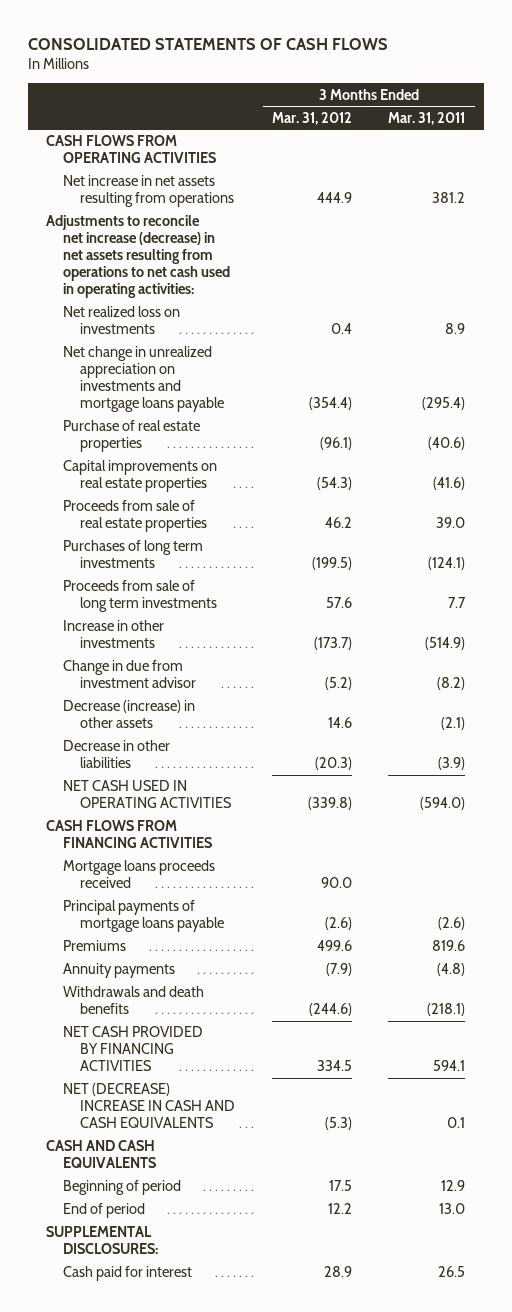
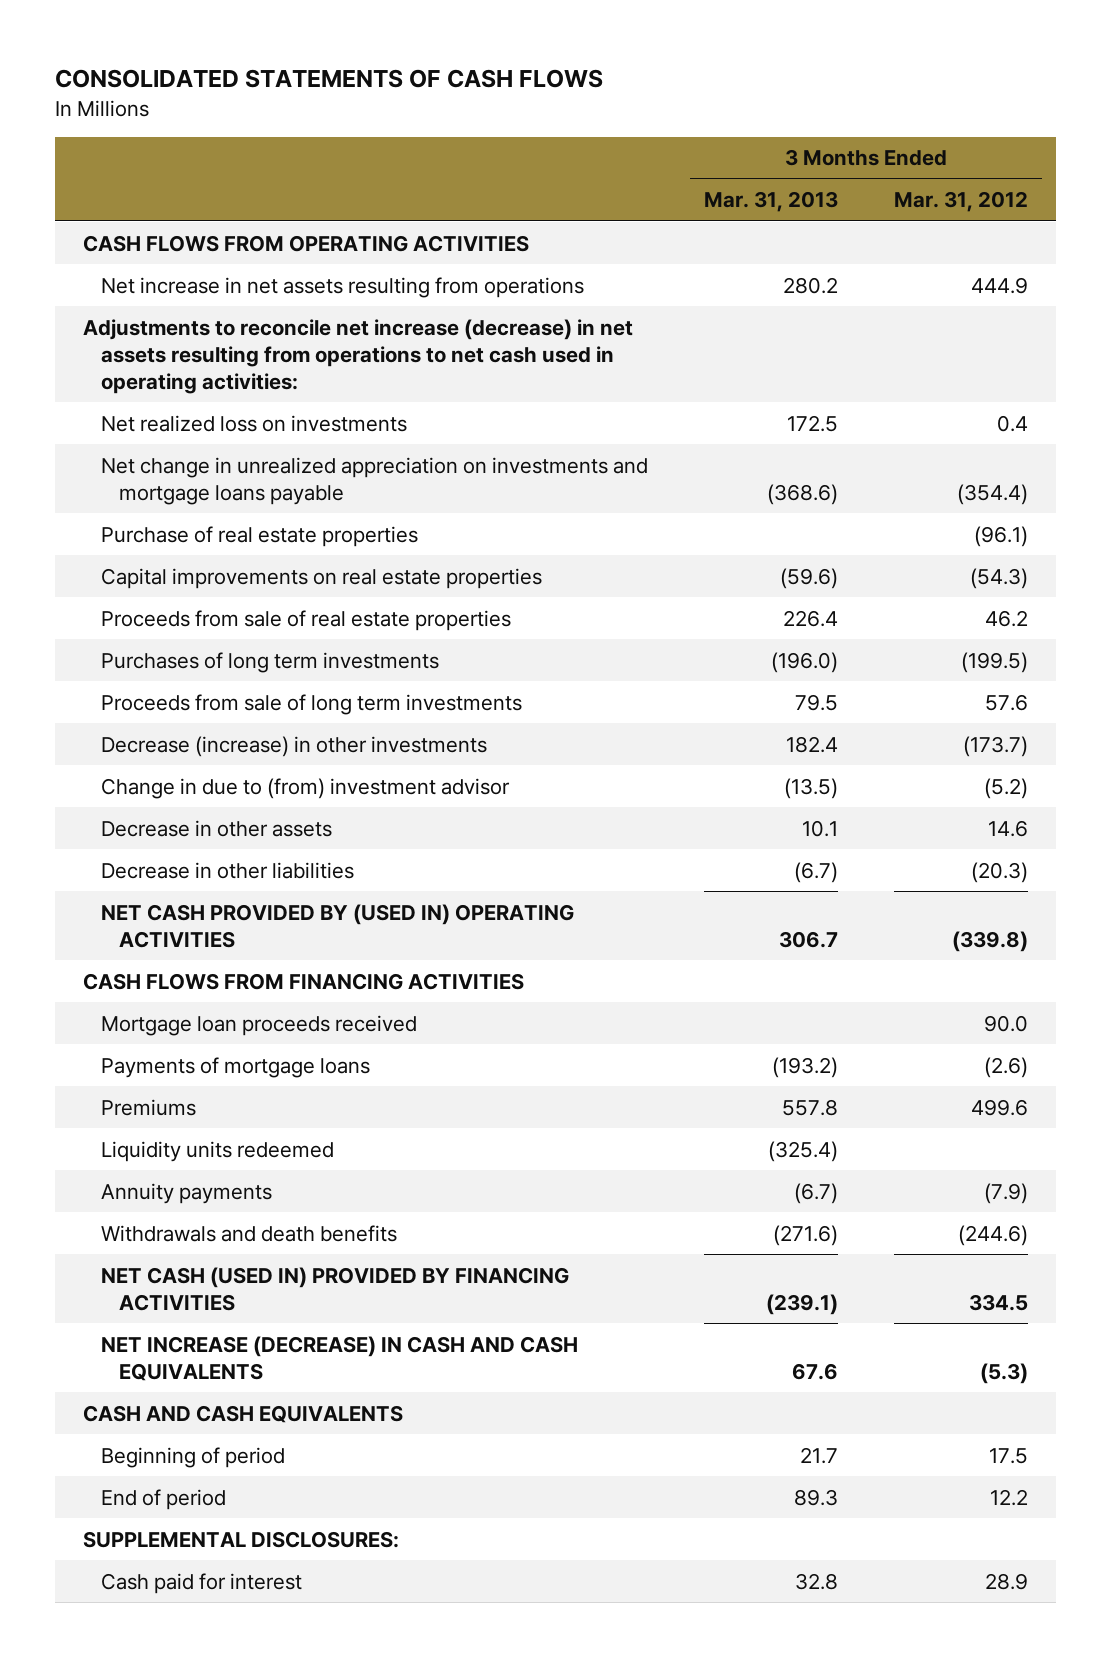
- | 3 Months Ended Mar. 31, 2012 | 3 Months Ended Mar. 31, 2011
+ | 3 Months Ended Mar. 31, 2013 | 3 Months Ended Mar. 31, 2012
- Increase in other investments | (173.7) | (514.9)
- Change in due from investment advisor | (5.2) | (8.2)
- Decrease (increase) in other assets | 14.6 | (2.1)
+ Decrease (increase) in other investments | 182.4 | (173.7)
+ Change in due to (from) investment advisor | (13.5) | (5.2)
+ Decrease in other assets | 10.1 | 14.6
- NET CASH USED IN OPERATING ACTIVITIES | (339.8) | (594.0)
+ NET CASH PROVIDED BY (USED IN) OPERATING ACTIVITIES | 306.7 | (339.8)
- Mortgage loans proceeds received | 90.0 |
- Principal payments of mortgage loans payable | (2.6) | (2.6)
+ Mortgage loan proceeds received | | 90.0
+ Payments of mortgage loans | (193.2) | (2.6)
+ Liquidity units redeemed | (325.4) |
- NET CASH PROVIDED BY FINANCING ACTIVITIES | 334.5 | 594.1
- NET (DECREASE) INCREASE IN CASH AND CASH EQUIVALENTS | (5.3) | 0.1
+ NET CASH (USED IN) PROVIDED BY FINANCING ACTIVITIES | (239.1) | 334.5
+ NET INCREASE (DECREASE) IN CASH AND CASH EQUIVALENTS | 67.6 | (5.3)

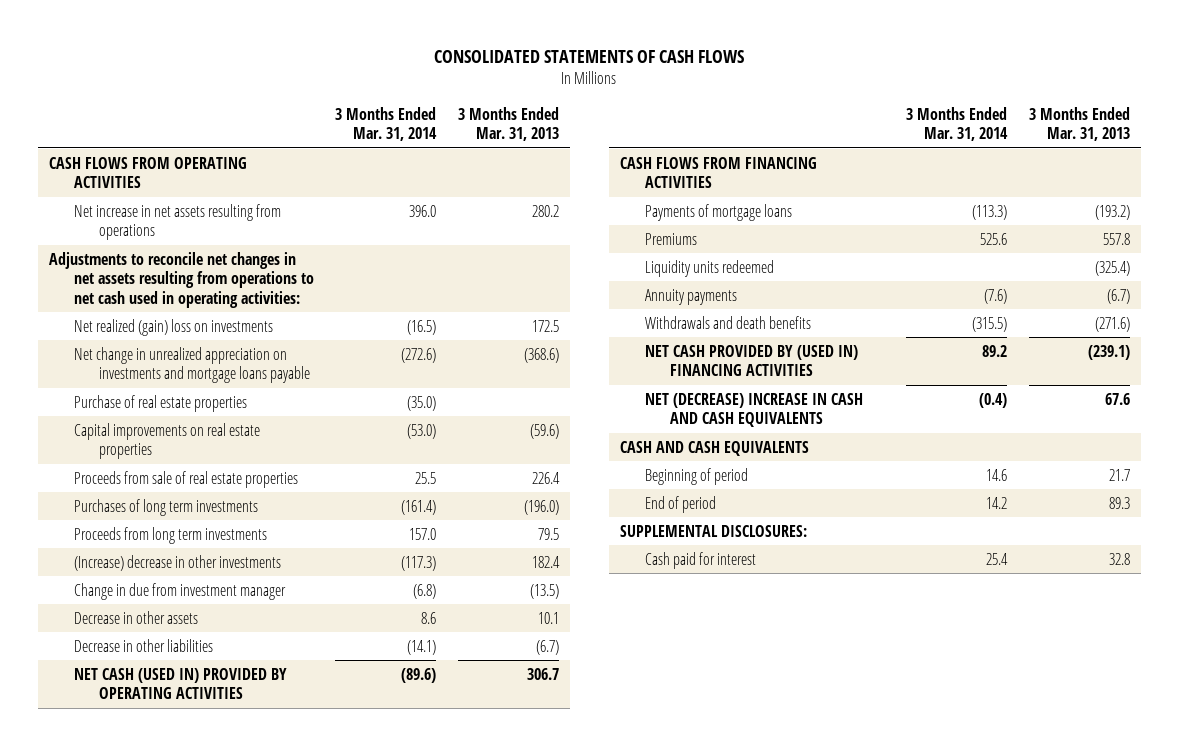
- | 3 Months Ended Mar. 31, 2013 | 3 Months Ended Mar. 31, 2012
+ | 3 Months Ended Mar. 31, 2014 | 3 Months Ended Mar. 31, 2013
- Adjustments to reconcile net increase (decrease) in net assets resulting from operations to net cash used in operating activities:
- Net realized loss on investments | 172.5 | 0.4
+ Adjustments to reconcile net changes in net assets resulting from operations to net cash used in operating activities:
+ Net realized (gain) loss on investments | (16.5) | 172.5
- Proceeds from sale of long term investments | 79.5 | 57.6
- Decrease (increase) in other investments | 182.4 | (173.7)
- Change in due to (from) investment advisor | (13.5) | (5.2)
+ Proceeds from long term investments | 157.0 | 79.5
+ (Increase) decrease in other investments | (117.3) | 182.4
+ Change in due from investment manager | (6.8) | (13.5)
- NET CASH PROVIDED BY (USED IN) OPERATING ACTIVITIES | 306.7 | (339.8)
+ NET CASH (USED IN) PROVIDED BY OPERATING ACTIVITIES | (89.6) | 306.7
- Mortgage loan proceeds received | | 90.0
- NET CASH (USED IN) PROVIDED BY FINANCING ACTIVITIES | (239.1) | 334.5
- NET INCREASE (DECREASE) IN CASH AND CASH EQUIVALENTS | 67.6 | (5.3)
+ NET CASH PROVIDED BY (USED IN) FINANCING ACTIVITIES | 89.2 | (239.1)
+ NET (DECREASE) INCREASE IN CASH AND CASH EQUIVALENTS | (0.4) | 67.6

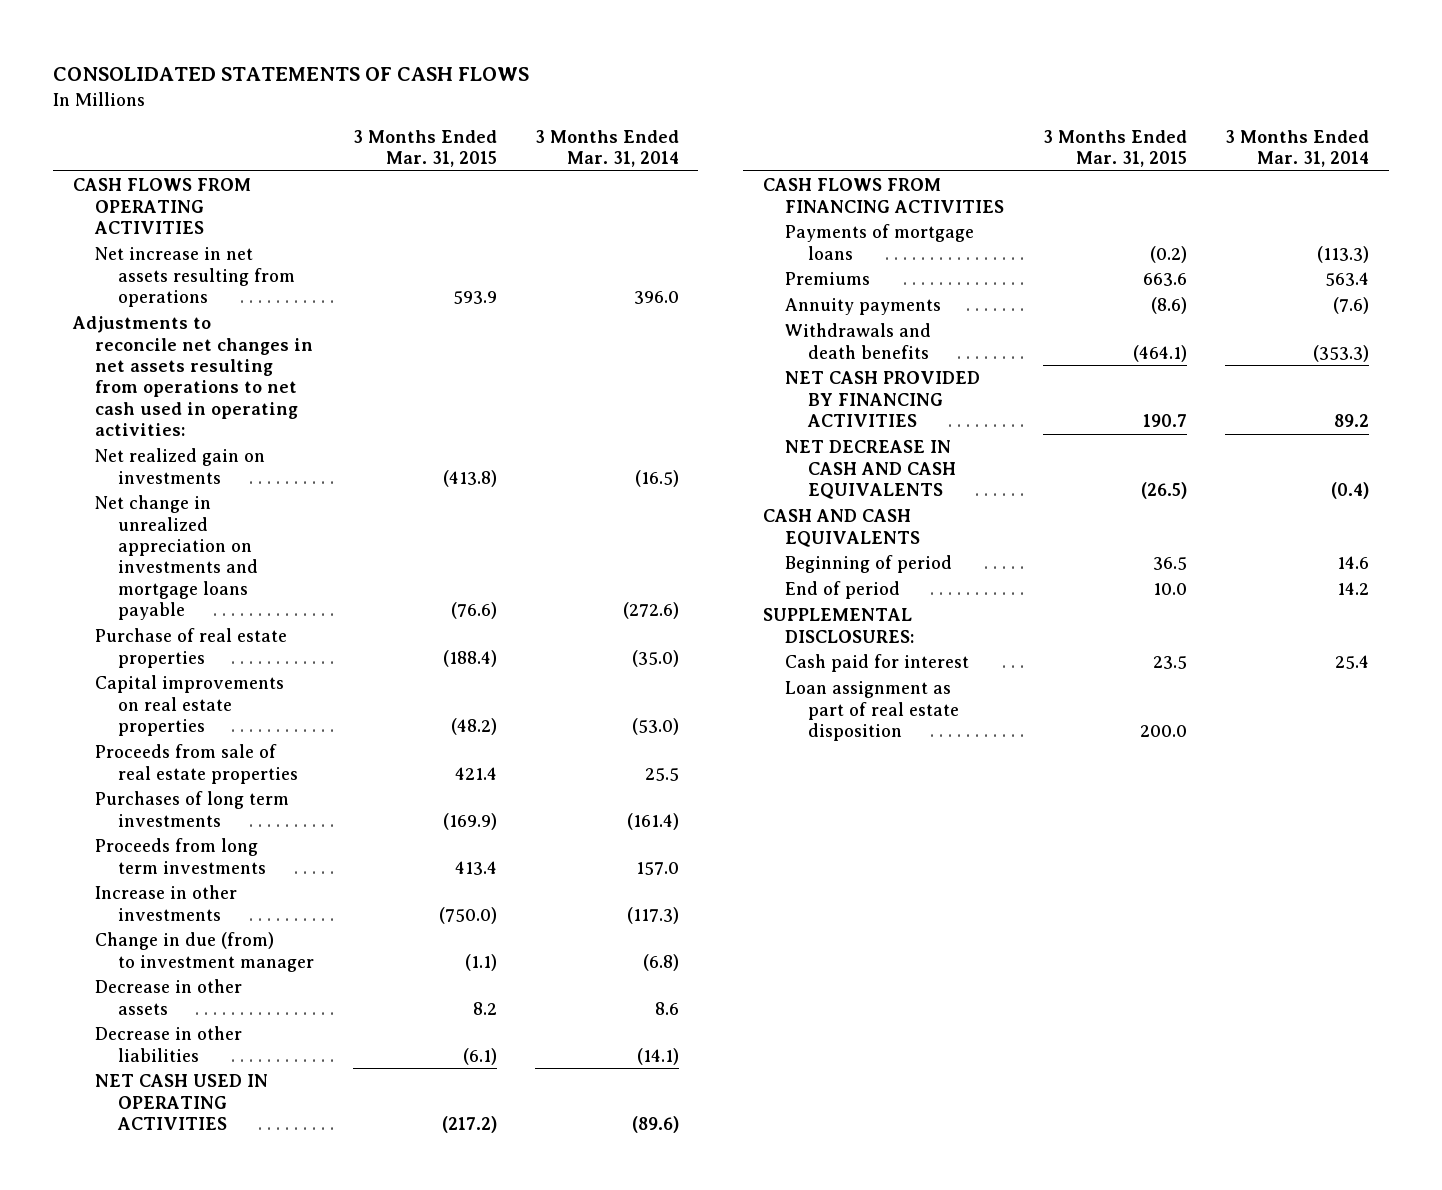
- | 3 Months Ended Mar. 31, 2014 | 3 Months Ended Mar. 31, 2013
+ | 3 Months Ended Mar. 31, 2015 | 3 Months Ended Mar. 31, 2014
- Net realized (gain) loss on investments | (16.5) | 172.5
+ Net realized gain on investments | (413.8) | (16.5)
- (Increase) decrease in other investments | (117.3) | 182.4
- Change in due from investment manager | (6.8) | (13.5)
+ Increase in other investments | (750.0) | (117.3)
+ Change in due (from) to investment manager | (1.1) | (6.8)
- NET CASH (USED IN) PROVIDED BY OPERATING ACTIVITIES | (89.6) | 306.7
+ NET CASH USED IN OPERATING ACTIVITIES | (217.2) | (89.6)
- Premiums | 525.6 | 557.8
- Liquidity units redeemed | | (325.4)
+ Premiums | 663.6 | 563.4
- Withdrawals and death benefits | (315.5) | (271.6)
- NET CASH PROVIDED BY (USED IN) FINANCING ACTIVITIES | 89.2 | (239.1)
- NET (DECREASE) INCREASE IN CASH AND CASH EQUIVALENTS | (0.4) | 67.6
+ Withdrawals and death benefits | (464.1) | (353.3)
+ NET CASH PROVIDED BY FINANCING ACTIVITIES | 190.7 | 89.2
+ NET DECREASE IN CASH AND CASH EQUIVALENTS | (26.5) | (0.4)
+ Loan assignment as part of real estate disposition | 200.0 |

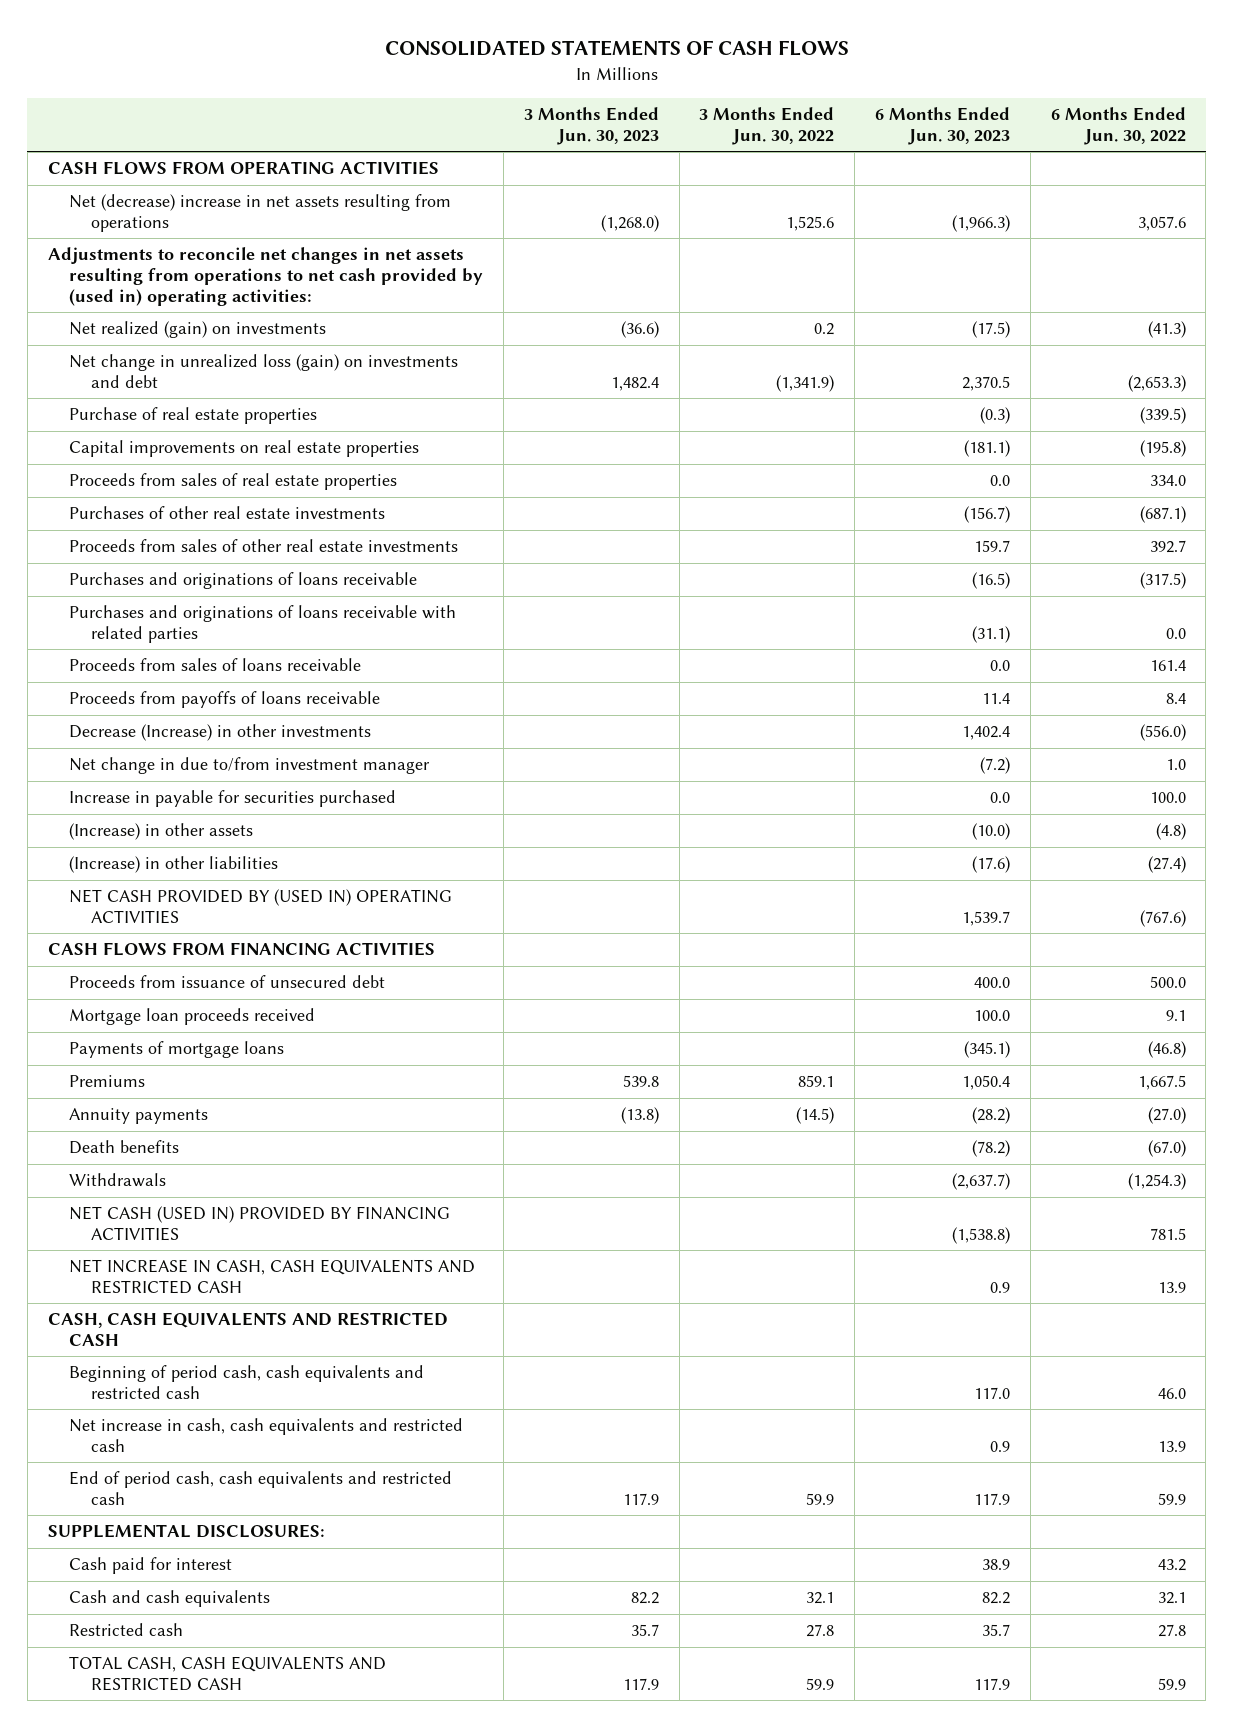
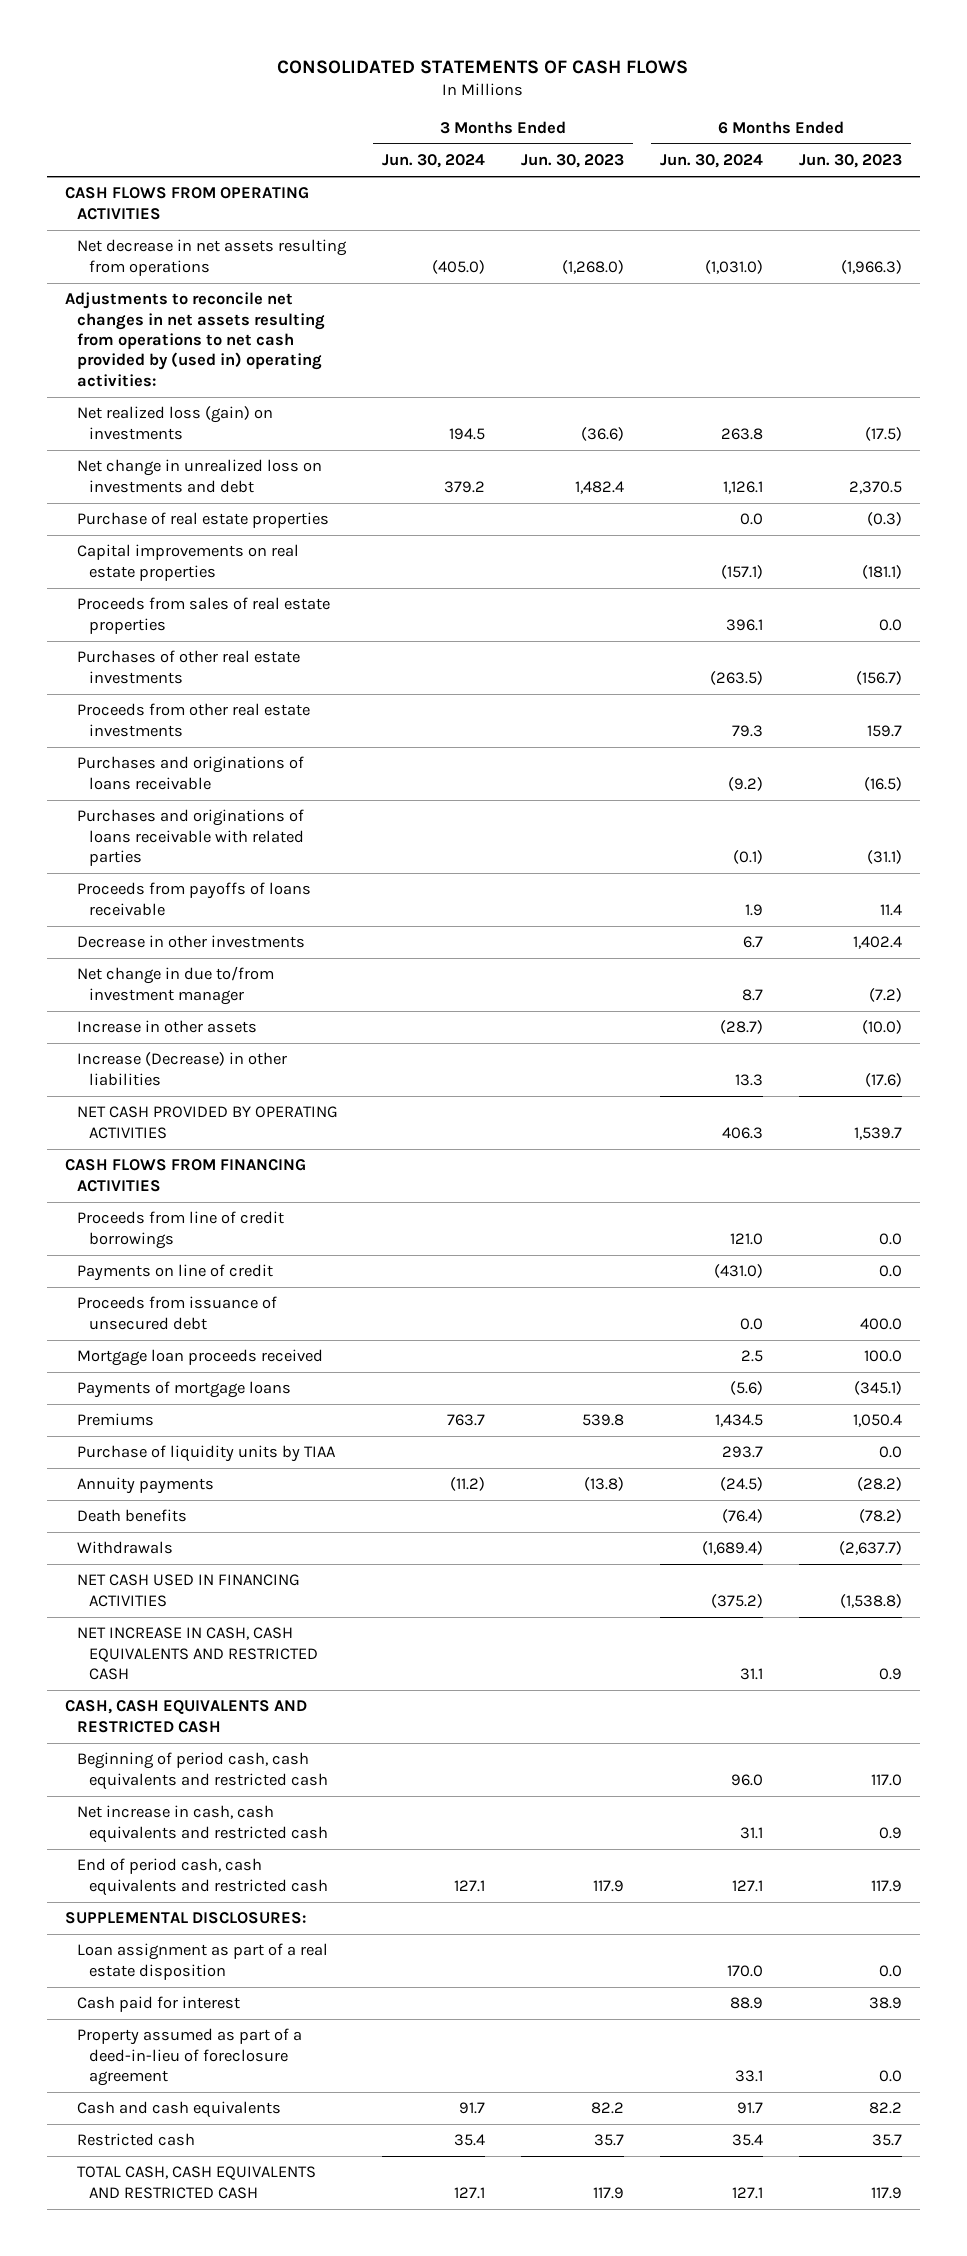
- | 3 Months Ended Jun. 30, 2023 | 3 Months Ended Jun. 30, 2022 | 6 Months Ended Jun. 30, 2023 | 6 Months Ended Jun. 30, 2022
+ | 3 Months Ended Jun. 30, 2024 | 3 Months Ended Jun. 30, 2023 | 6 Months Ended Jun. 30, 2024 | 6 Months Ended Jun. 30, 2023
- Net (decrease) increase in net assets resulting from operations | (1,268.0) | 1,525.6 | (1,966.3) | 3,057.6
+ Net decrease in net assets resulting from operations | (405.0) | (1,268.0) | (1,031.0) | (1,966.3)
- Net realized (gain) on investments | (36.6) | 0.2 | (17.5) | (41.3)
- Net change in unrealized loss (gain) on investments and debt | 1,482.4 | (1,341.9) | 2,370.5 | (2,653.3)
+ Net realized loss (gain) on investments | 194.5 | (36.6) | 263.8 | (17.5)
+ Net change in unrealized loss on investments and debt | 379.2 | 1,482.4 | 1,126.1 | 2,370.5
- Proceeds from sales of other real estate investments | | | 159.7 | 392.7
+ Proceeds from other real estate investments | | | 79.3 | 159.7
- Proceeds from sales of loans receivable | | | 0.0 | 161.4
- Decrease (Increase) in other investments | | | 1,402.4 | (556.0)
+ Decrease in other investments | | | 6.7 | 1,402.4
- Increase in payable for securities purchased | | | 0.0 | 100.0
- (Increase) in other assets | | | (10.0) | (4.8)
- (Increase) in other liabilities | | | (17.6) | (27.4)
- NET CASH PROVIDED BY (USED IN) OPERATING ACTIVITIES | | | 1,539.7 | (767.6)
+ Increase in other assets | | | (28.7) | (10.0)
+ Increase (Decrease) in other liabilities | | | 13.3 | (17.6)
+ NET CASH PROVIDED BY OPERATING ACTIVITIES | | | 406.3 | 1,539.7
+ Proceeds from line of credit borrowings | | | 121.0 | 0.0
+ Payments on line of credit | | | (431.0) | 0.0
+ Purchase of liquidity units by TIAA | | | 293.7 | 0.0
- NET CASH (USED IN) PROVIDED BY FINANCING ACTIVITIES | | | (1,538.8) | 781.5
+ NET CASH USED IN FINANCING ACTIVITIES | | | (375.2) | (1,538.8)
+ Loan assignment as part of a real estate disposition | | | 170.0 | 0.0
+ Property assumed as part of a deed-in-lieu of foreclosure agreement | | | 33.1 | 0.0

